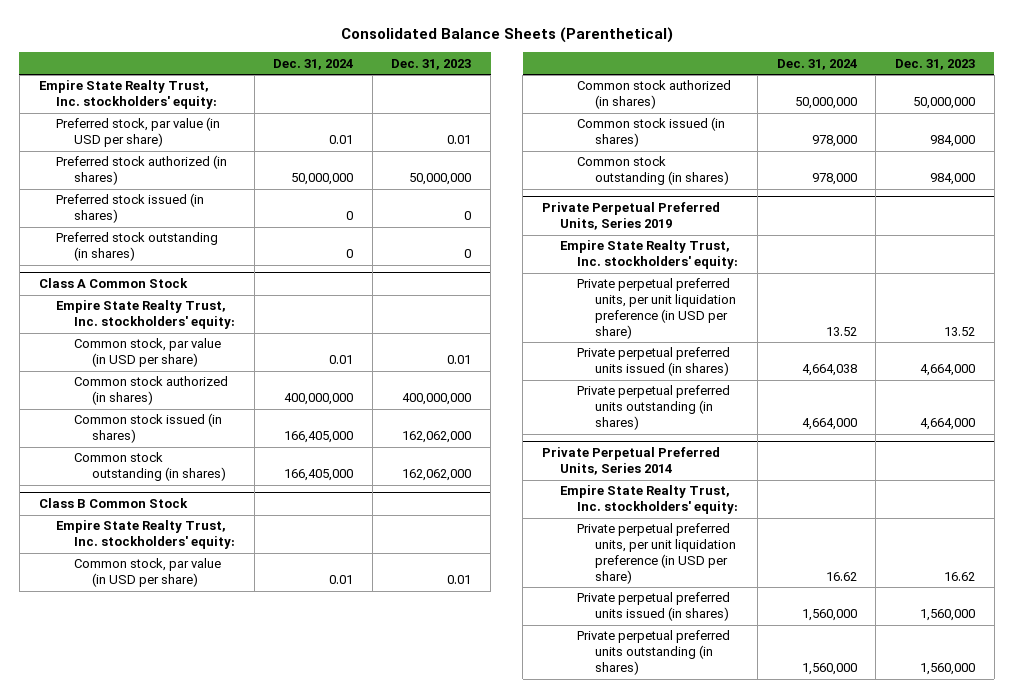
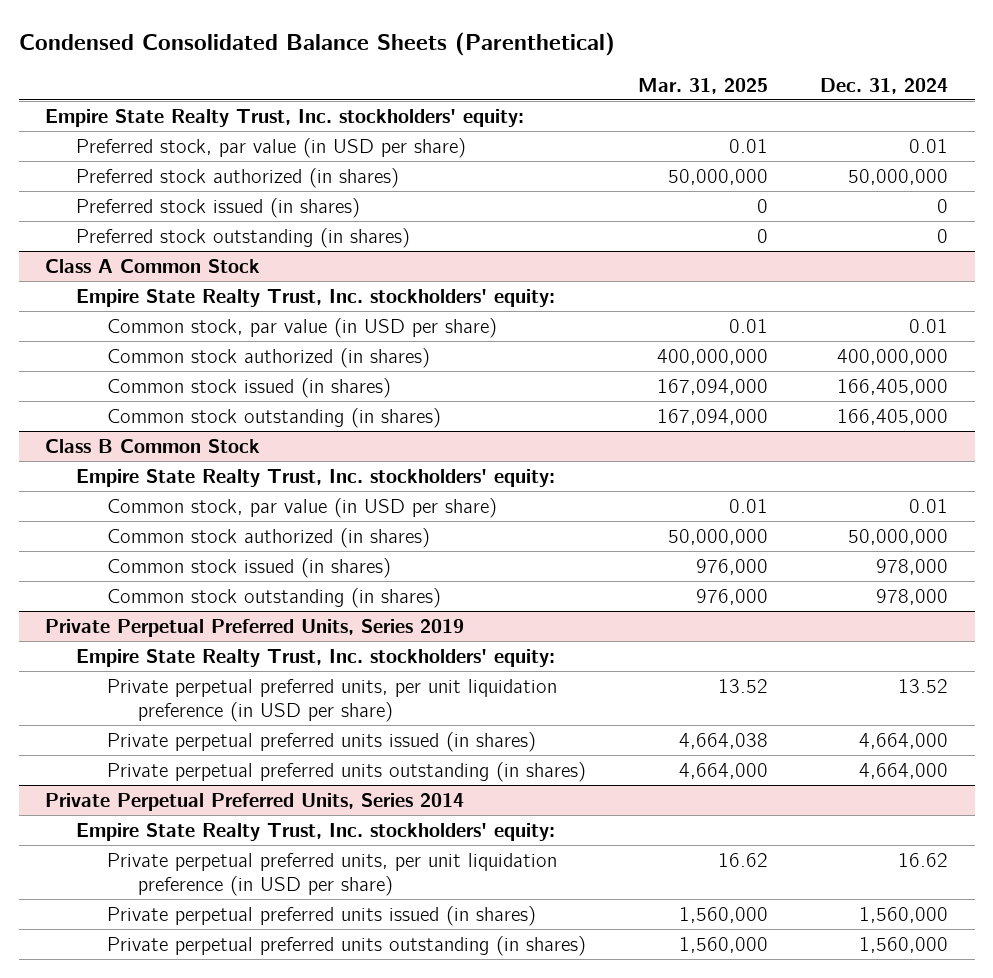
- Consolidated Balance Sheets (Parenthetical)
+ Condensed Consolidated Balance Sheets (Parenthetical)
- | Dec. 31, 2024 | Dec. 31, 2023
+ | Mar. 31, 2025 | Dec. 31, 2024
@ Private Perpetual Preferred Units, Series 2019
- Private perpetual preferred units issued (in shares) | 4,664,038 | 4,664,000
+ Private perpetual preferred units issued (in shares) | 4,664,038 | 4,664,000

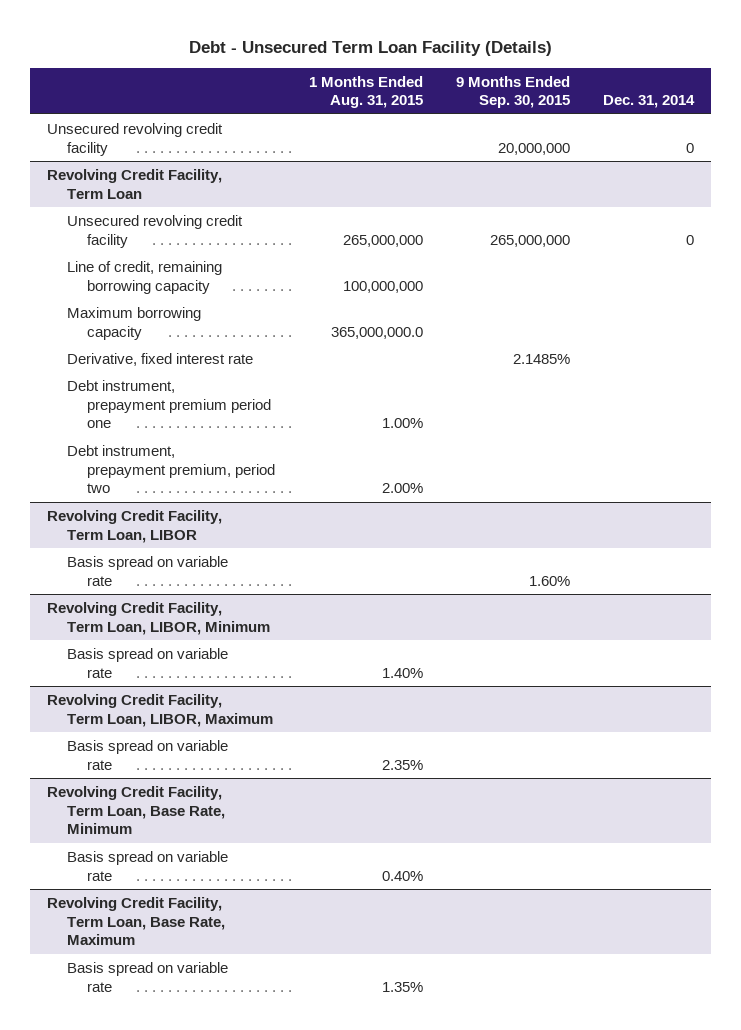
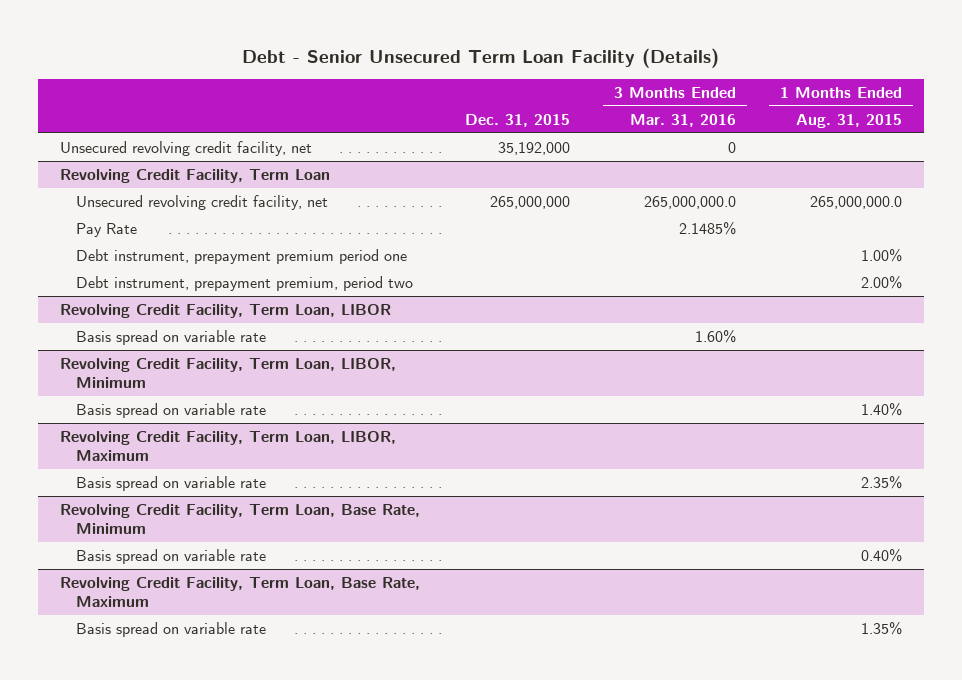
- Debt - Unsecured Term Loan Facility (Details)
+ Debt - Senior Unsecured Term Loan Facility (Details)
- | 1 Months Ended Aug. 31, 2015 | 9 Months Ended Sep. 30, 2015 | Dec. 31, 2014
+ | Dec. 31, 2015 | 3 Months Ended Mar. 31, 2016 | 1 Months Ended Aug. 31, 2015
- Unsecured revolving credit facility | | 20,000,000 | 0
+ Unsecured revolving credit facility, net | 35,192,000 | 0 |
@ Revolving Credit Facility, Term Loan
- Unsecured revolving credit facility | 265,000,000 | 265,000,000 | 0
- Line of credit, remaining borrowing capacity | 100,000,000 | |
- Maximum borrowing capacity | 365,000,000.0 | |
- Derivative, fixed interest rate | | 2.1485% |
+ Unsecured revolving credit facility, net | 265,000,000 | 265,000,000.0 | 265,000,000.0
+ Pay Rate | | 2.1485% |

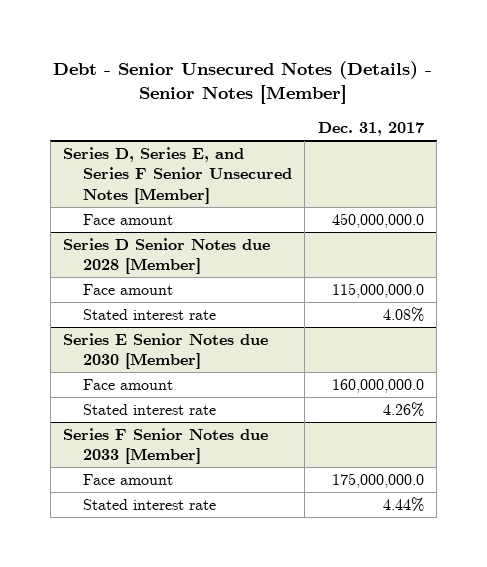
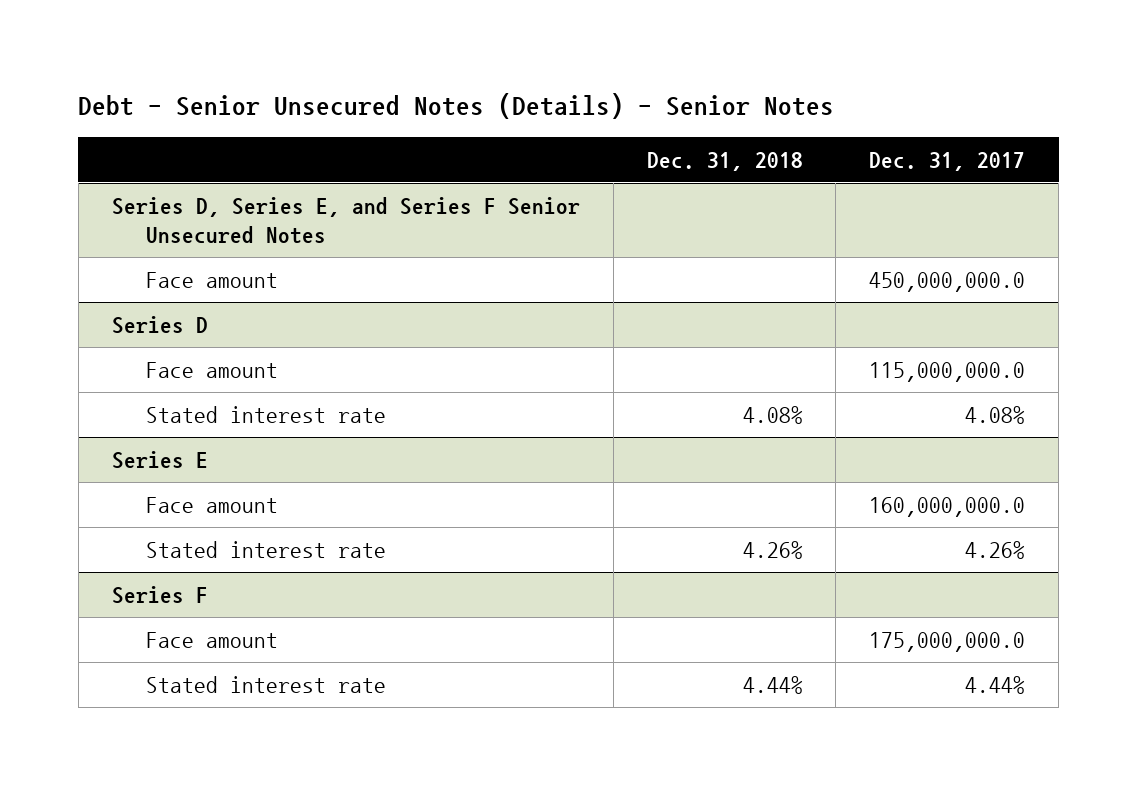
- Debt - Senior Unsecured Notes (Details) - Senior Notes [Member]
+ Debt - Senior Unsecured Notes (Details) - Senior Notes
- | Dec. 31, 2017
+ | Dec. 31, 2018 | Dec. 31, 2017
- Series D, Series E, and Series F Senior Unsecured Notes [Member]
+ Series D, Series E, and Series F Senior Unsecured Notes
- Series D Senior Notes due 2028 [Member]
+ Series D
- Series E Senior Notes due 2030 [Member]
+ Series E
- Series F Senior Notes due 2033 [Member]
+ Series F

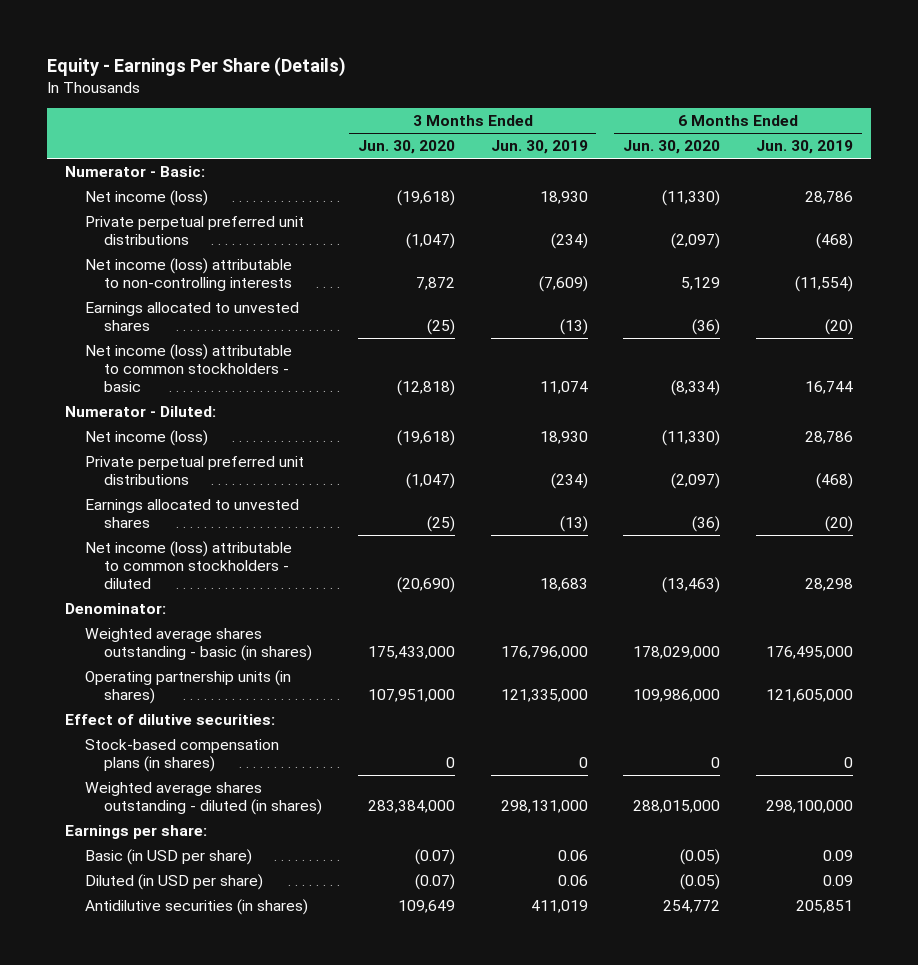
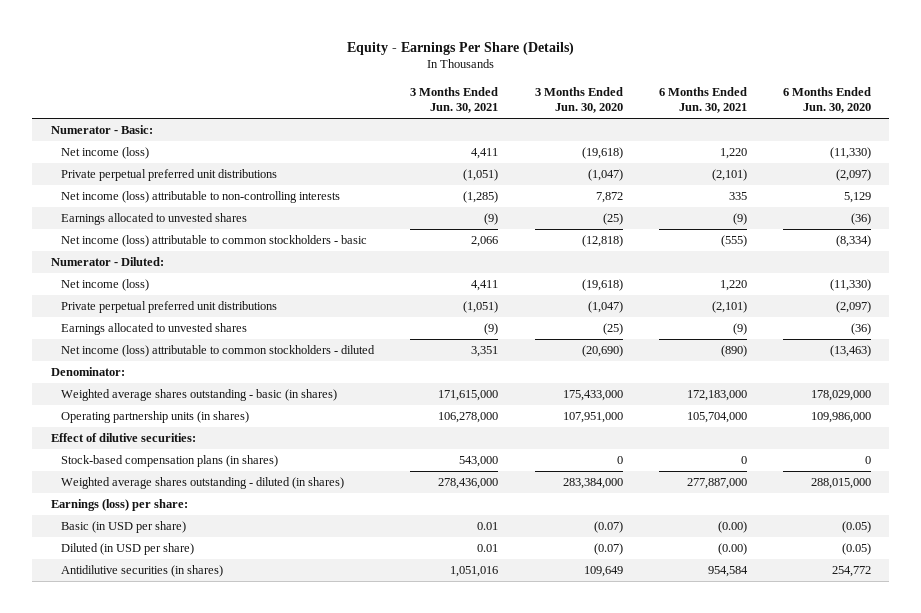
- | 3 Months Ended Jun. 30, 2020 | 3 Months Ended Jun. 30, 2019 | 6 Months Ended Jun. 30, 2020 | 6 Months Ended Jun. 30, 2019
+ | 3 Months Ended Jun. 30, 2021 | 3 Months Ended Jun. 30, 2020 | 6 Months Ended Jun. 30, 2021 | 6 Months Ended Jun. 30, 2020
- Earnings per share:
+ Earnings (loss) per share:

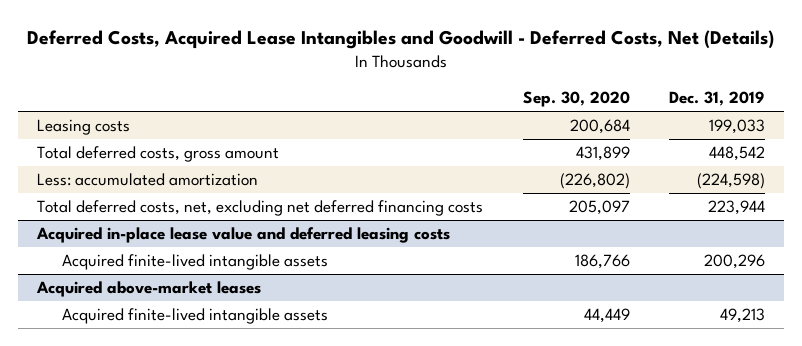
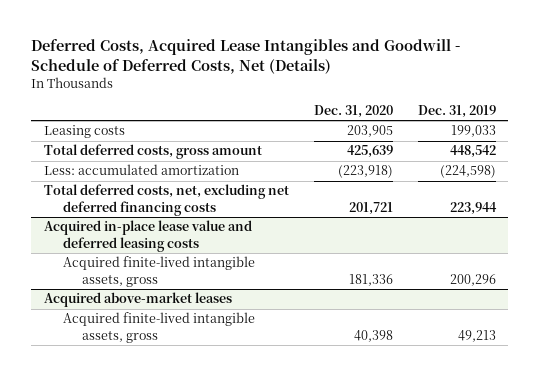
- Deferred Costs, Acquired Lease Intangibles and Goodwill - Deferred Costs, Net (Details)
+ Deferred Costs, Acquired Lease Intangibles and Goodwill - Schedule of Deferred Costs, Net (Details)
- | Sep. 30, 2020 | Dec. 31, 2019
+ | Dec. 31, 2020 | Dec. 31, 2019
@ Acquired in-place lease value and deferred leasing costs
- Acquired finite-lived intangible assets | 186,766 | 200,296
+ Acquired finite-lived intangible assets, gross | 181,336 | 200,296
@ Acquired above-market leases
- Acquired finite-lived intangible assets | 44,449 | 49,213
+ Acquired finite-lived intangible assets, gross | 40,398 | 49,213

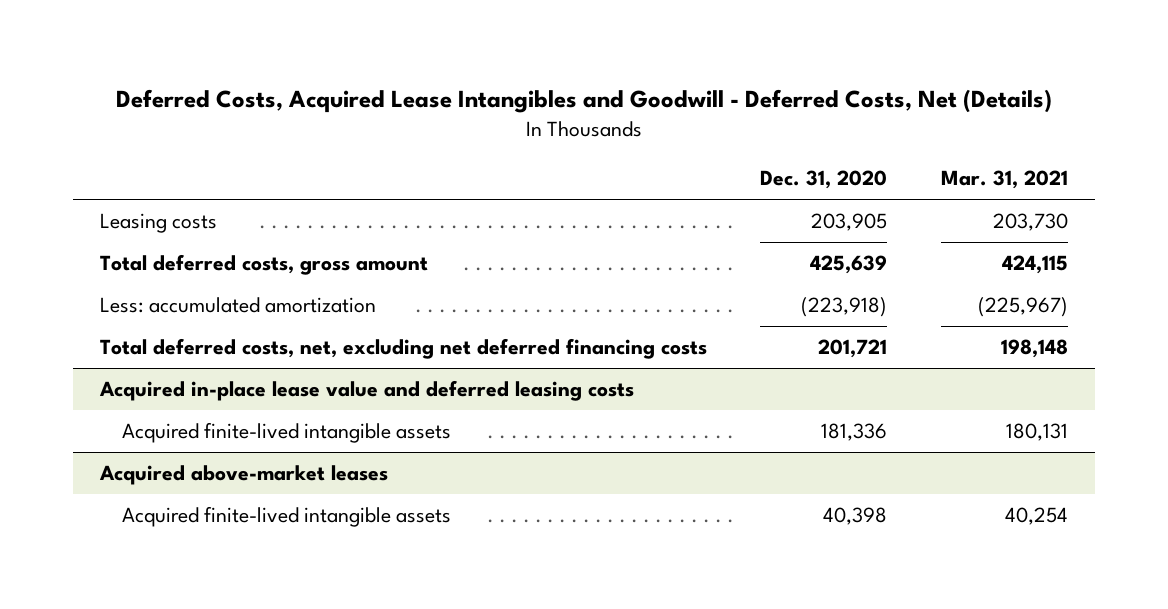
- Deferred Costs, Acquired Lease Intangibles and Goodwill - Schedule of Deferred Costs, Net (Details)
+ Deferred Costs, Acquired Lease Intangibles and Goodwill - Deferred Costs, Net (Details)
- | Dec. 31, 2020 | Dec. 31, 2019
+ | Dec. 31, 2020 | Mar. 31, 2021
@ Acquired in-place lease value and deferred leasing costs
- Acquired finite-lived intangible assets, gross | 181,336 | 200,296
+ Acquired finite-lived intangible assets | 181,336 | 180,131
@ Acquired above-market leases
- Acquired finite-lived intangible assets, gross | 40,398 | 49,213
+ Acquired finite-lived intangible assets | 40,398 | 40,254

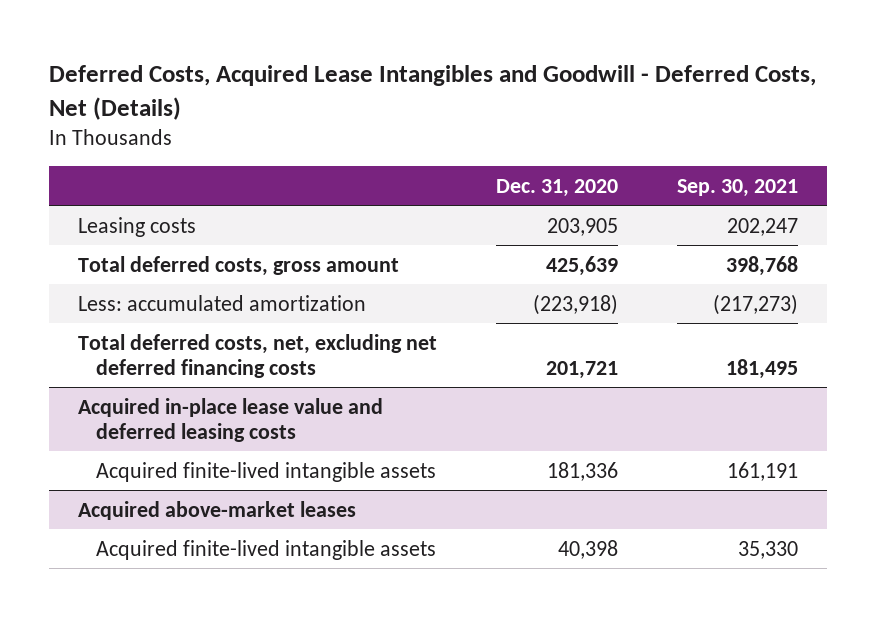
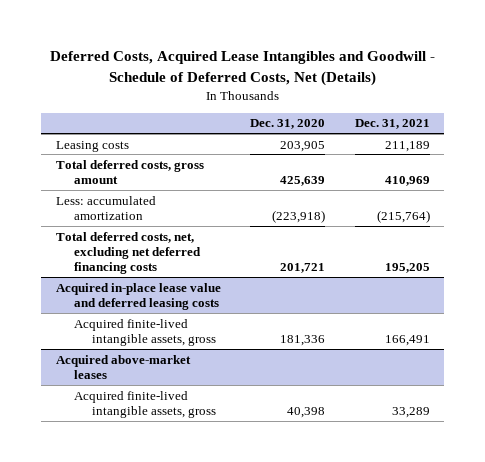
- Deferred Costs, Acquired Lease Intangibles and Goodwill - Deferred Costs, Net (Details)
+ Deferred Costs, Acquired Lease Intangibles and Goodwill - Schedule of Deferred Costs, Net (Details)
- | Dec. 31, 2020 | Sep. 30, 2021
+ | Dec. 31, 2020 | Dec. 31, 2021
@ Acquired in-place lease value and deferred leasing costs
- Acquired finite-lived intangible assets | 181,336 | 161,191
+ Acquired finite-lived intangible assets, gross | 181,336 | 166,491
@ Acquired above-market leases
- Acquired finite-lived intangible assets | 40,398 | 35,330
+ Acquired finite-lived intangible assets, gross | 40,398 | 33,289

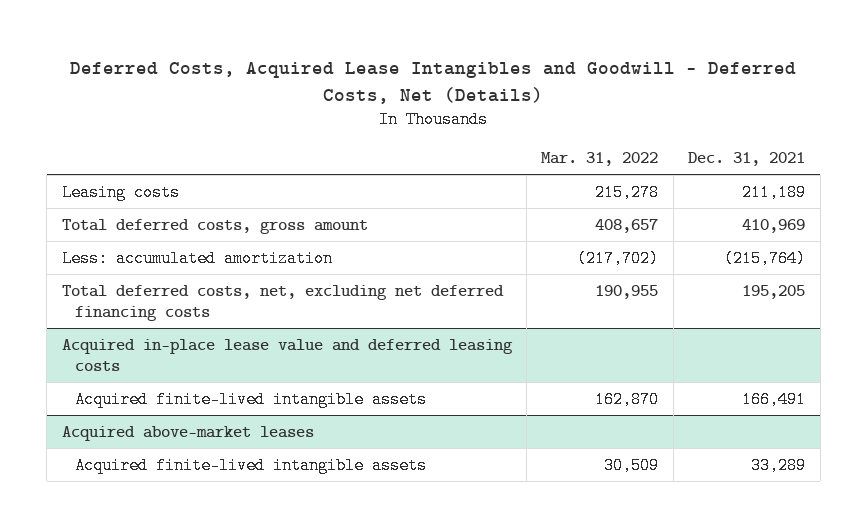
- Deferred Costs, Acquired Lease Intangibles and Goodwill - Schedule of Deferred Costs, Net (Details)
+ Deferred Costs, Acquired Lease Intangibles and Goodwill - Deferred Costs, Net (Details)
- | Dec. 31, 2020 | Dec. 31, 2021
+ | Mar. 31, 2022 | Dec. 31, 2021
@ Acquired in-place lease value and deferred leasing costs
- Acquired finite-lived intangible assets, gross | 181,336 | 166,491
+ Acquired finite-lived intangible assets | 162,870 | 166,491
@ Acquired above-market leases
- Acquired finite-lived intangible assets, gross | 40,398 | 33,289
+ Acquired finite-lived intangible assets | 30,509 | 33,289

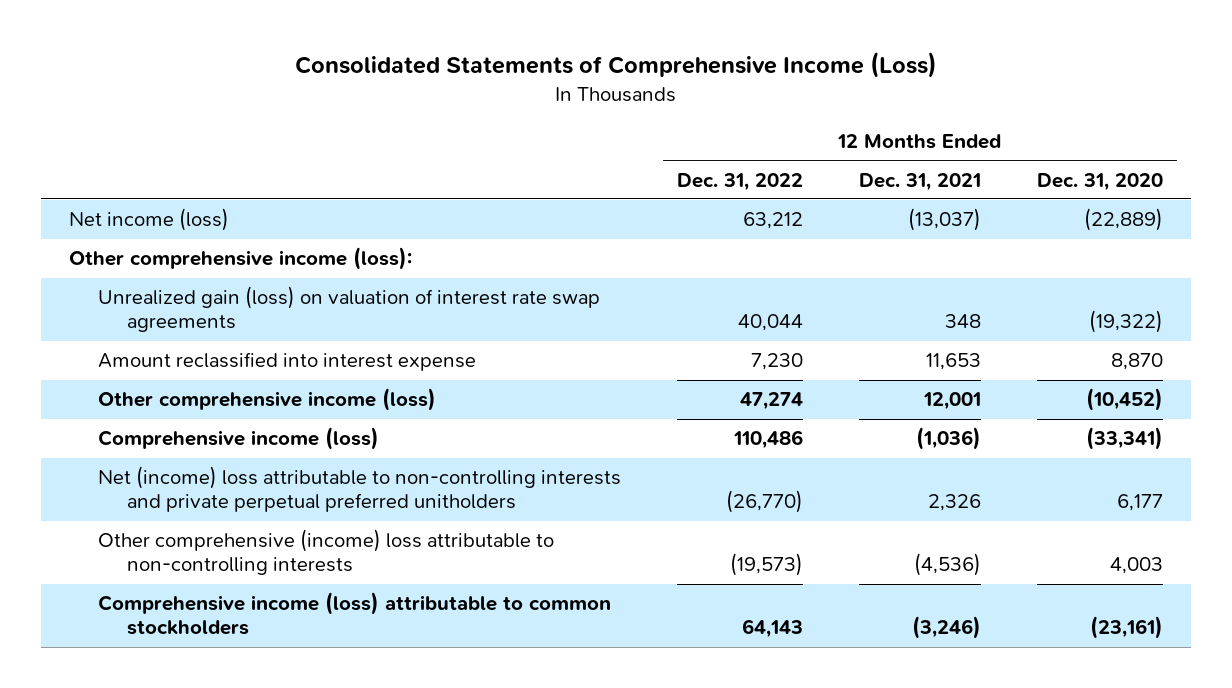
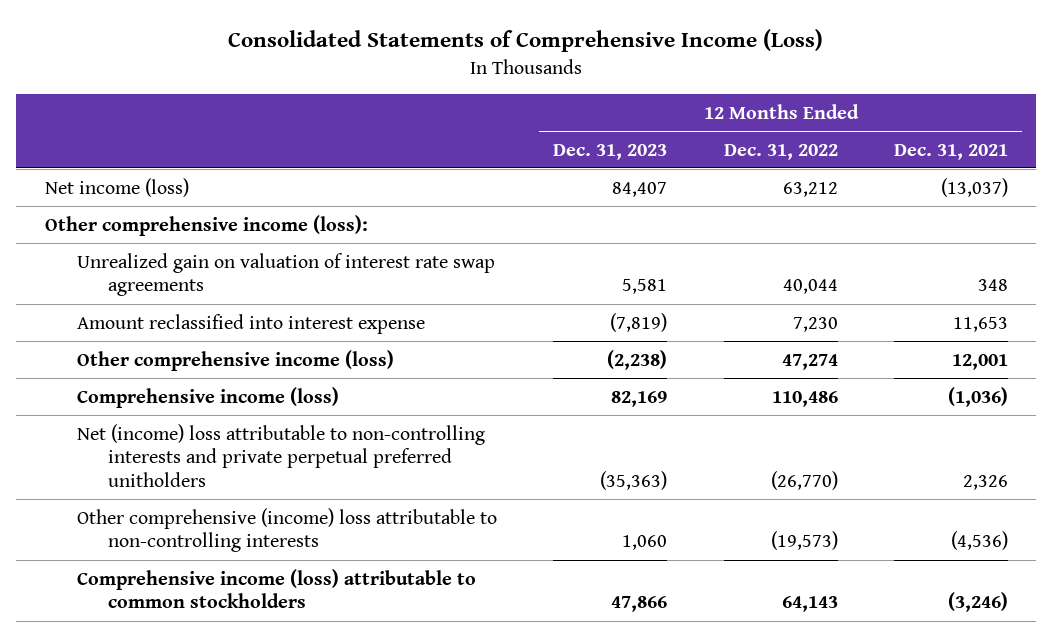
- | 12 Months Ended Dec. 31, 2022 | 12 Months Ended Dec. 31, 2021 | 12 Months Ended Dec. 31, 2020
+ | 12 Months Ended Dec. 31, 2023 | 12 Months Ended Dec. 31, 2022 | 12 Months Ended Dec. 31, 2021
- Unrealized gain (loss) on valuation of interest rate swap agreements | 40,044 | 348 | (19,322)
+ Unrealized gain on valuation of interest rate swap agreements | 5,581 | 40,044 | 348

